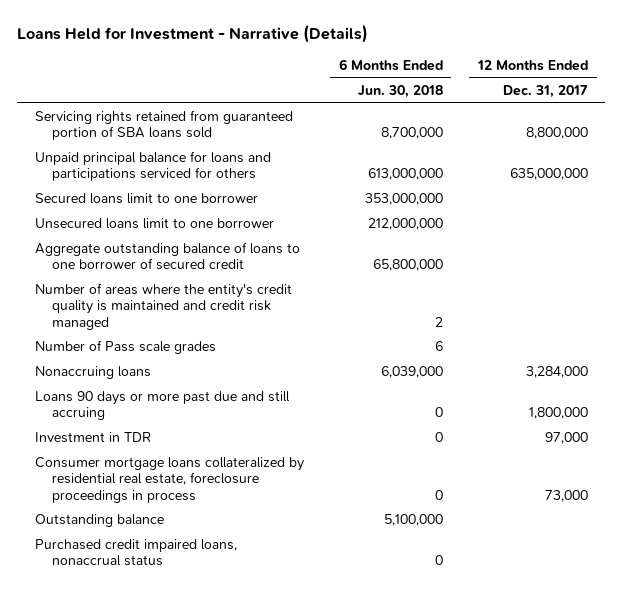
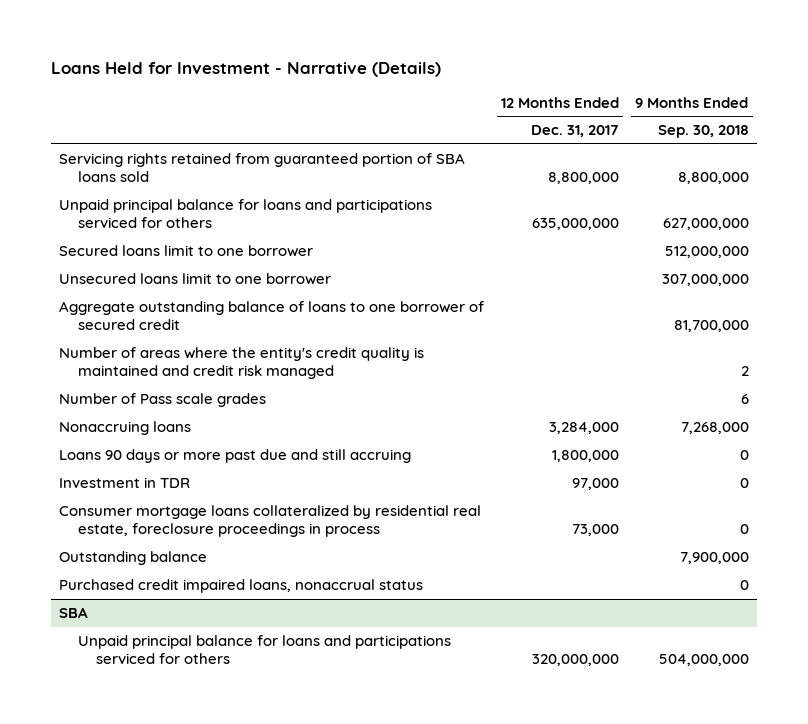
- | 6 Months Ended Jun. 30, 2018 | 12 Months Ended Dec. 31, 2017
+ | 12 Months Ended Dec. 31, 2017 | 9 Months Ended Sep. 30, 2018
+ SBA
+ Unpaid principal balance for loans and participations serviced for others | 320,000,000 | 504,000,000

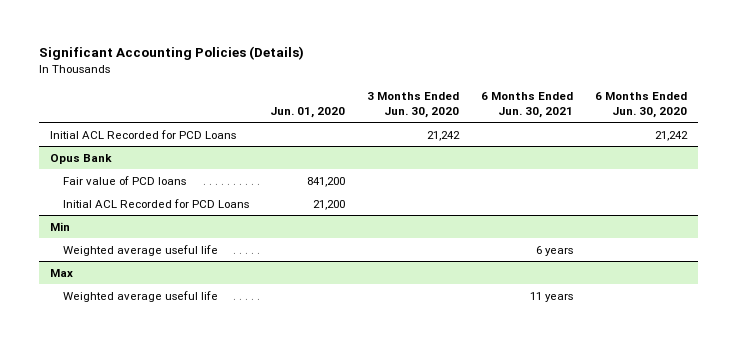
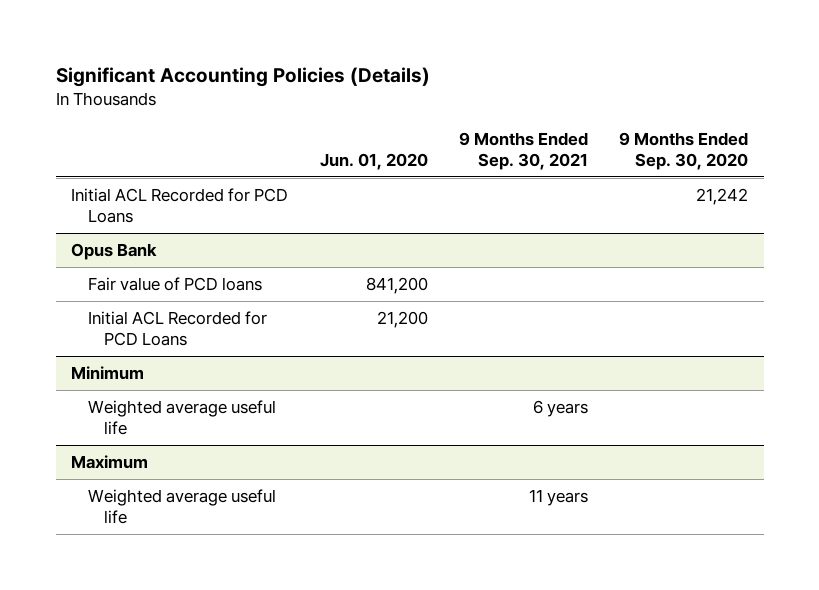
- | Jun. 01, 2020 | 3 Months Ended Jun. 30, 2020 | 6 Months Ended Jun. 30, 2021 | 6 Months Ended Jun. 30, 2020
+ | Jun. 01, 2020 | 9 Months Ended Sep. 30, 2021 | 9 Months Ended Sep. 30, 2020
- Min
+ Minimum
- Max
+ Maximum

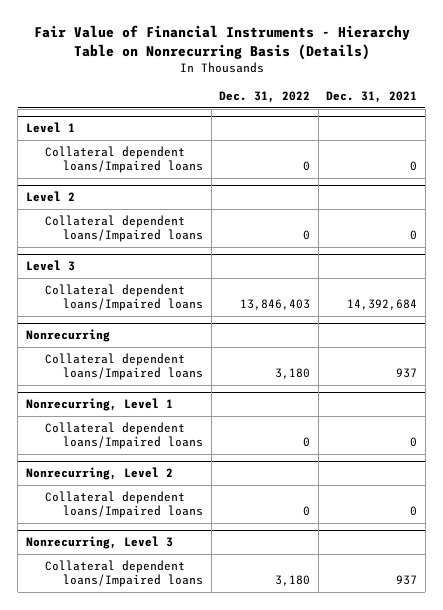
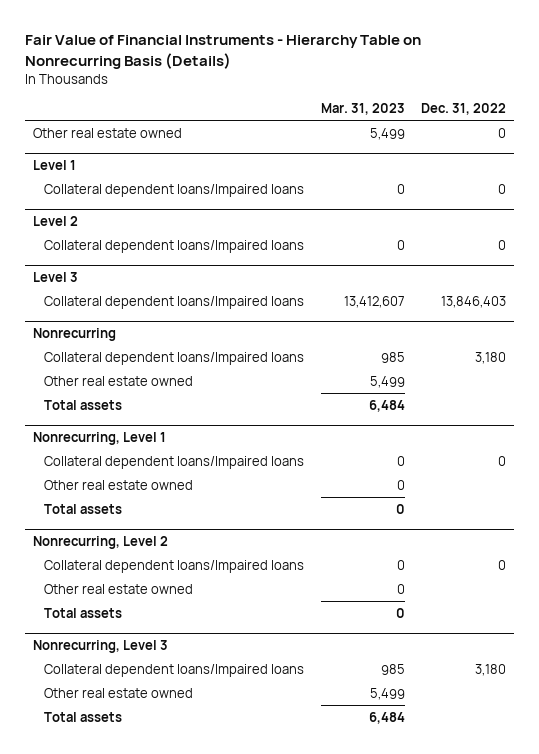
- | Dec. 31, 2022 | Dec. 31, 2021
+ | Mar. 31, 2023 | Dec. 31, 2022
+ Other real estate owned | 5,499 | 0
@ Nonrecurring
+ Other real estate owned | 5,499 |
+ Total assets | 6,484 |
@ Nonrecurring, Level 1
+ Other real estate owned | 0 |
+ Total assets | 0 |
@ Nonrecurring, Level 2
+ Other real estate owned | 0 |
+ Total assets | 0 |
@ Nonrecurring, Level 3
+ Other real estate owned | 5,499 |
+ Total assets | 6,484 |

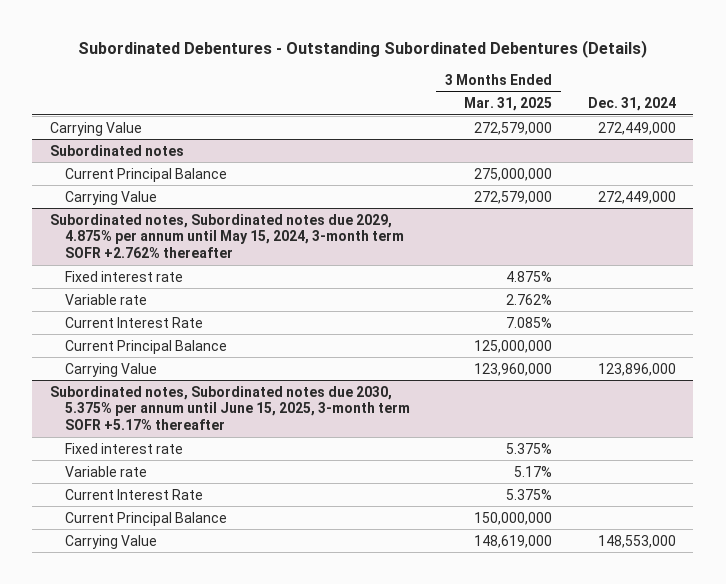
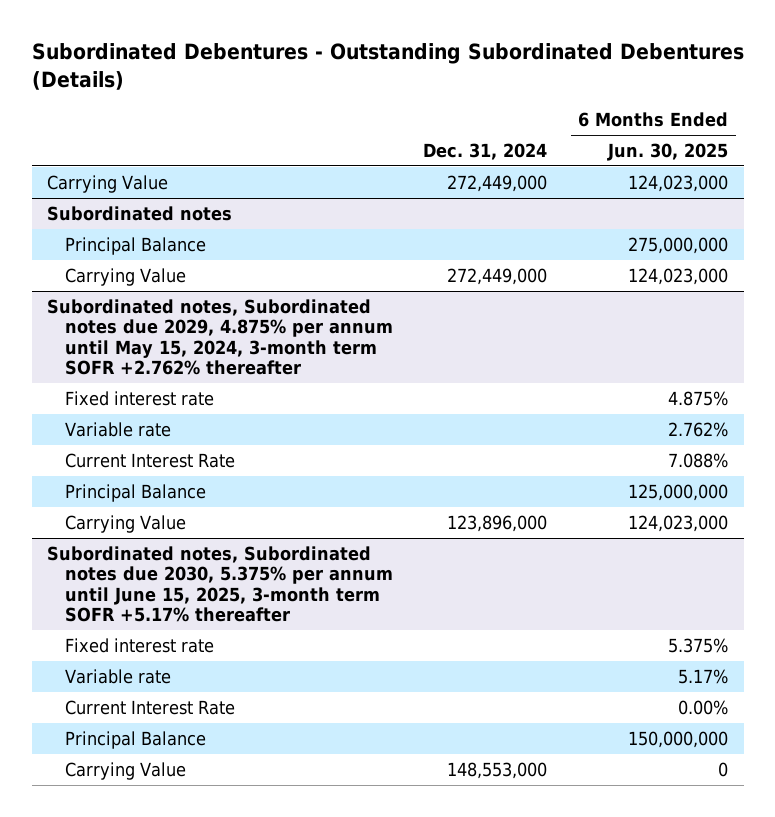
- | 3 Months Ended Mar. 31, 2025 | Dec. 31, 2024
+ | Dec. 31, 2024 | 6 Months Ended Jun. 30, 2025
@ Subordinated notes
- Current Principal Balance | 275,000,000 |
+ Principal Balance | | 275,000,000
@ Subordinated notes, Subordinated notes due 2029, 4.875% per annum until May 15, 2024, 3-month term SOFR +2.762% thereafter
- Current Principal Balance | 125,000,000 |
+ Principal Balance | | 125,000,000
@ Subordinated notes, Subordinated notes due 2030, 5.375% per annum until June 15, 2025, 3-month term SOFR +5.17% thereafter
- Current Principal Balance | 150,000,000 |
+ Principal Balance | | 150,000,000

